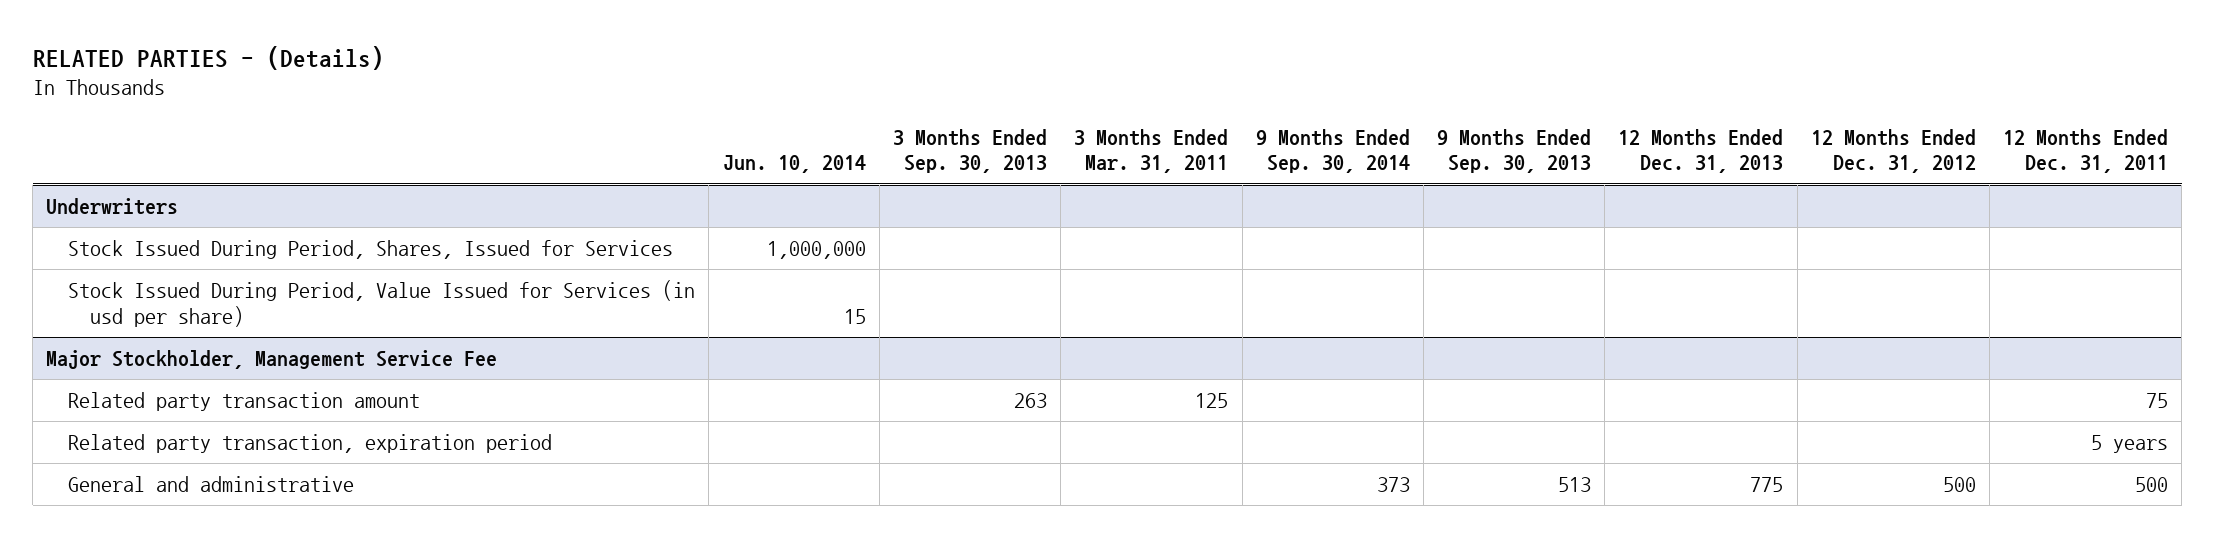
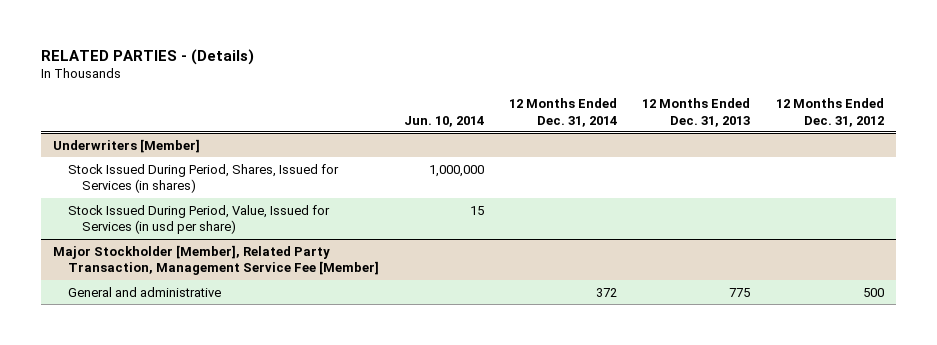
- | Jun. 10, 2014 | 3 Months Ended Sep. 30, 2013 | 3 Months Ended Mar. 31, 2011 | 9 Months Ended Sep. 30, 2014 | 9 Months Ended Sep. 30, 2013 | 12 Months Ended Dec. 31, 2013 | 12 Months Ended Dec. 31, 2012 | 12 Months Ended Dec. 31, 2011
+ | Jun. 10, 2014 | 12 Months Ended Dec. 31, 2014 | 12 Months Ended Dec. 31, 2013 | 12 Months Ended Dec. 31, 2012
- Underwriters
- Stock Issued During Period, Shares, Issued for Services | 1,000,000 | | | | | | |
- Stock Issued During Period, Value Issued for Services (in usd per share) | 15 | | | | | | |
- Major Stockholder, Management Service Fee
- Related party transaction amount | | 263 | 125 | | | | | 75
- Related party transaction, expiration period | | | | | | | | 5 years
+ Underwriters [Member]
+ Stock Issued During Period, Shares, Issued for Services (in shares) | 1,000,000 | | |
+ Stock Issued During Period, Value, Issued for Services (in usd per share) | 15 | | |
+ Major Stockholder [Member], Related Party Transaction, Management Service Fee [Member]

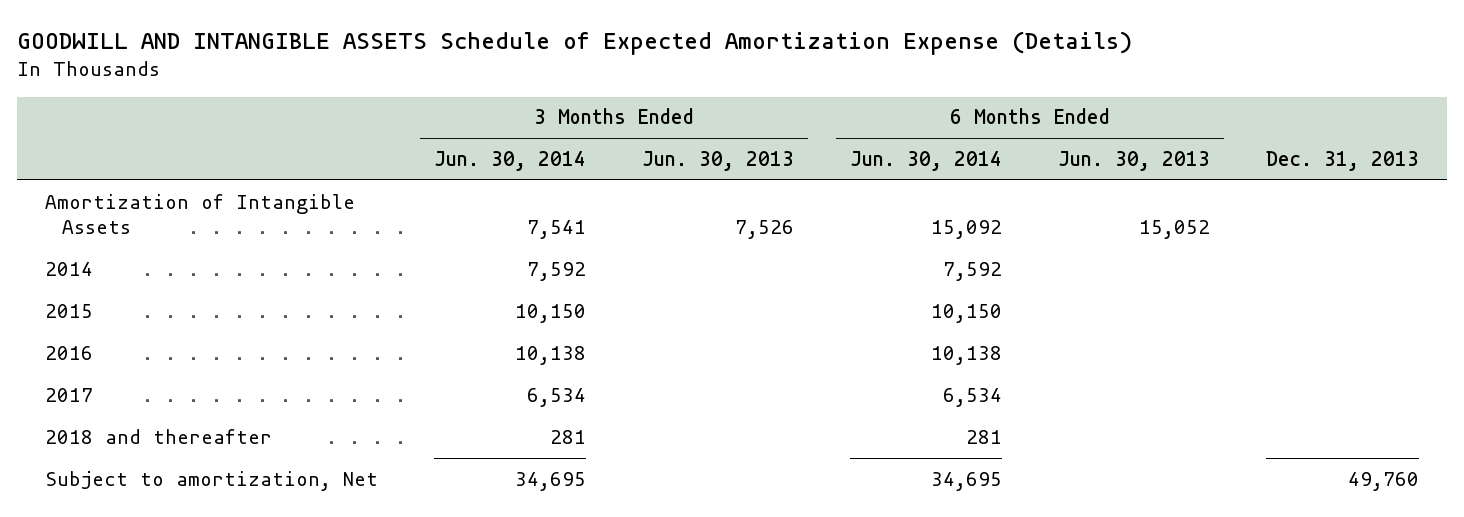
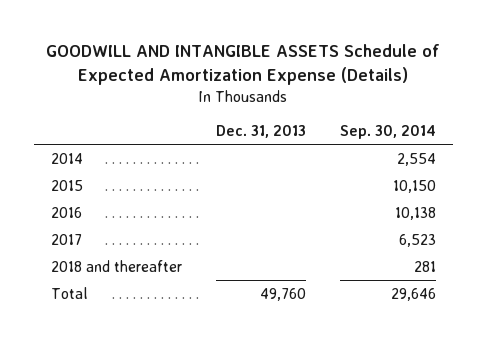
- | 3 Months Ended Jun. 30, 2014 | 3 Months Ended Jun. 30, 2013 | 6 Months Ended Jun. 30, 2014 | 6 Months Ended Jun. 30, 2013 | Dec. 31, 2013
+ | Dec. 31, 2013 | Sep. 30, 2014
- Amortization of Intangible Assets | 7,541 | 7,526 | 15,092 | 15,052 |
- Subject to amortization, Net | 34,695 | | 34,695 | | 49,760
+ Total | 49,760 | 29,646

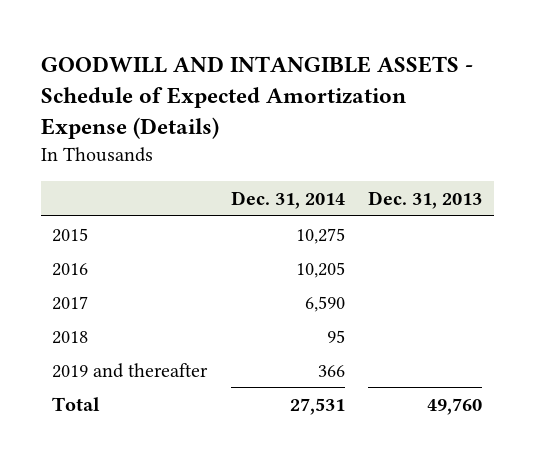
- GOODWILL AND INTANGIBLE ASSETS Schedule of Expected Amortization Expense (Details)
+ GOODWILL AND INTANGIBLE ASSETS - Schedule of Expected Amortization Expense (Details)
- | Dec. 31, 2013 | Sep. 30, 2014
+ | Dec. 31, 2014 | Dec. 31, 2013
- 2014 | | 2,554
- 2018 and thereafter | | 281
+ 2018 | 95 |
+ 2019 and thereafter | 366 |

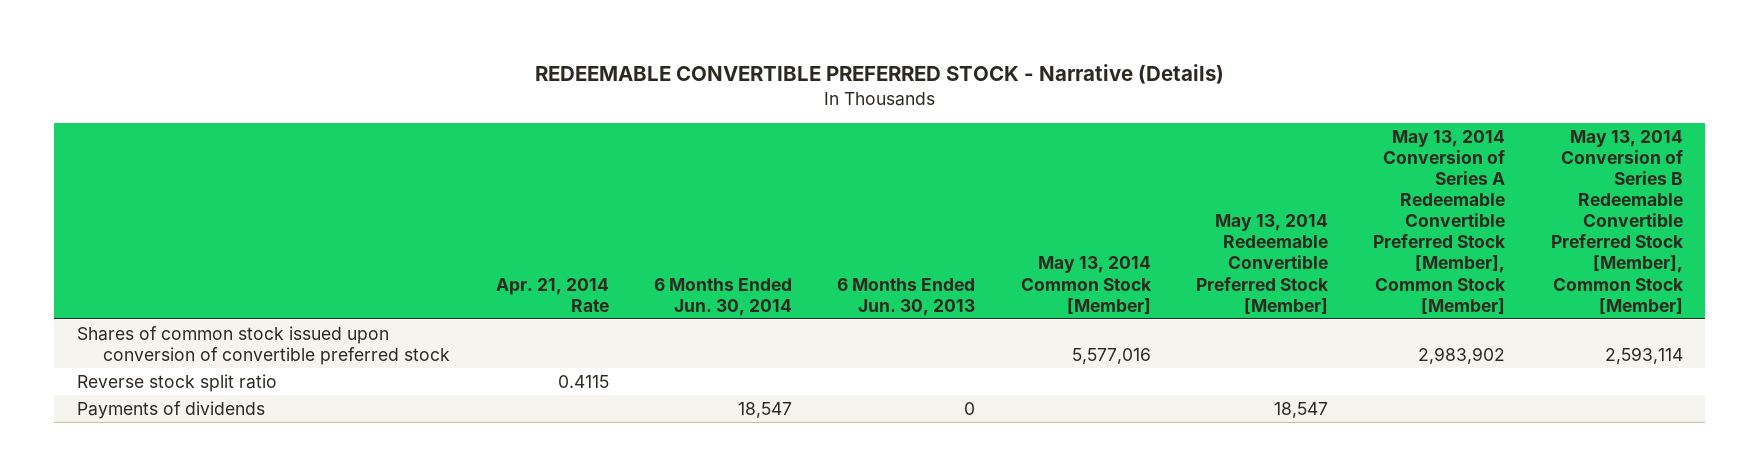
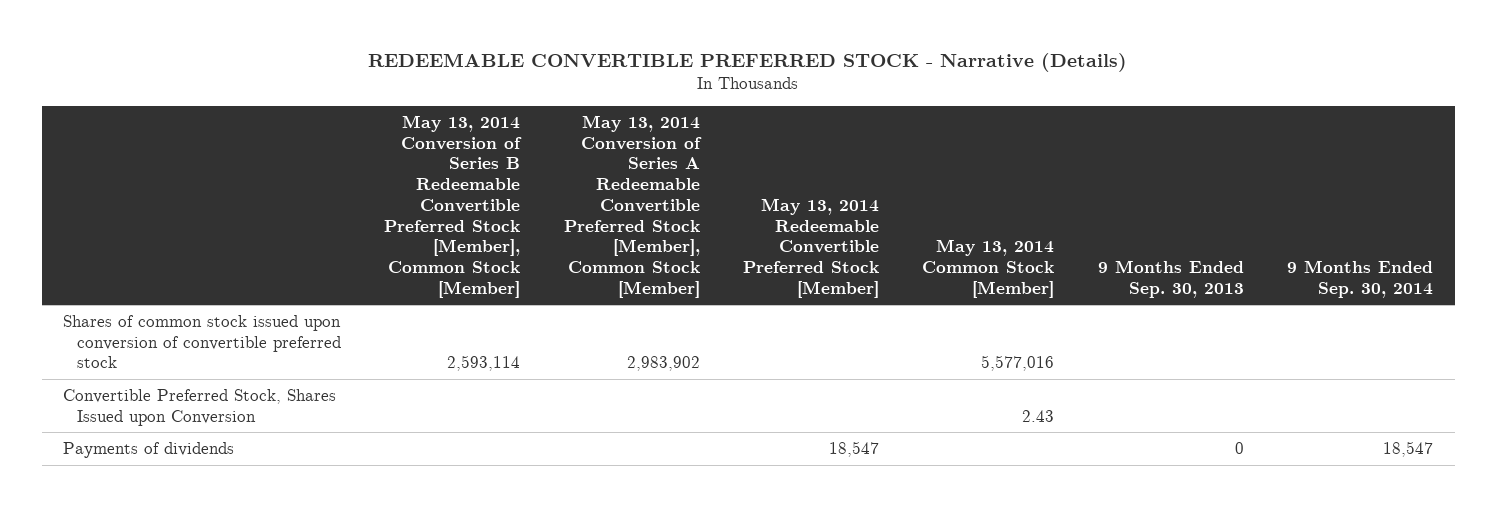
- | Apr. 21, 2014 Rate | 6 Months Ended Jun. 30, 2014 | 6 Months Ended Jun. 30, 2013 | May 13, 2014 Common Stock [Member] | May 13, 2014 Redeemable Convertible Preferred Stock [Member] | May 13, 2014 Conversion of Series A Redeemable Convertible Preferred Stock [Member], Common Stock [Member] | May 13, 2014 Conversion of Series B Redeemable Convertible Preferred Stock [Member], Common Stock [Member]
+ | May 13, 2014 Conversion of Series B Redeemable Convertible Preferred Stock [Member], Common Stock [Member] | May 13, 2014 Conversion of Series A Redeemable Convertible Preferred Stock [Member], Common Stock [Member] | May 13, 2014 Redeemable Convertible Preferred Stock [Member] | May 13, 2014 Common Stock [Member] | 9 Months Ended Sep. 30, 2013 | 9 Months Ended Sep. 30, 2014
- Reverse stock split ratio | 0.4115 | | | | | |
+ Convertible Preferred Stock, Shares Issued upon Conversion | | | | 2.43 | |

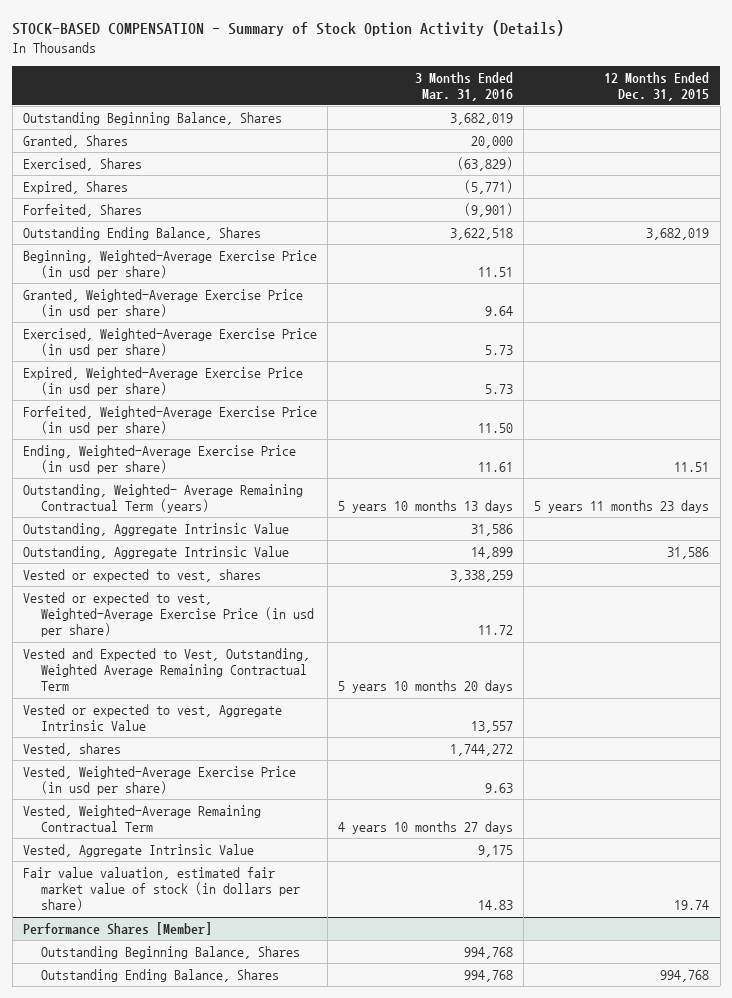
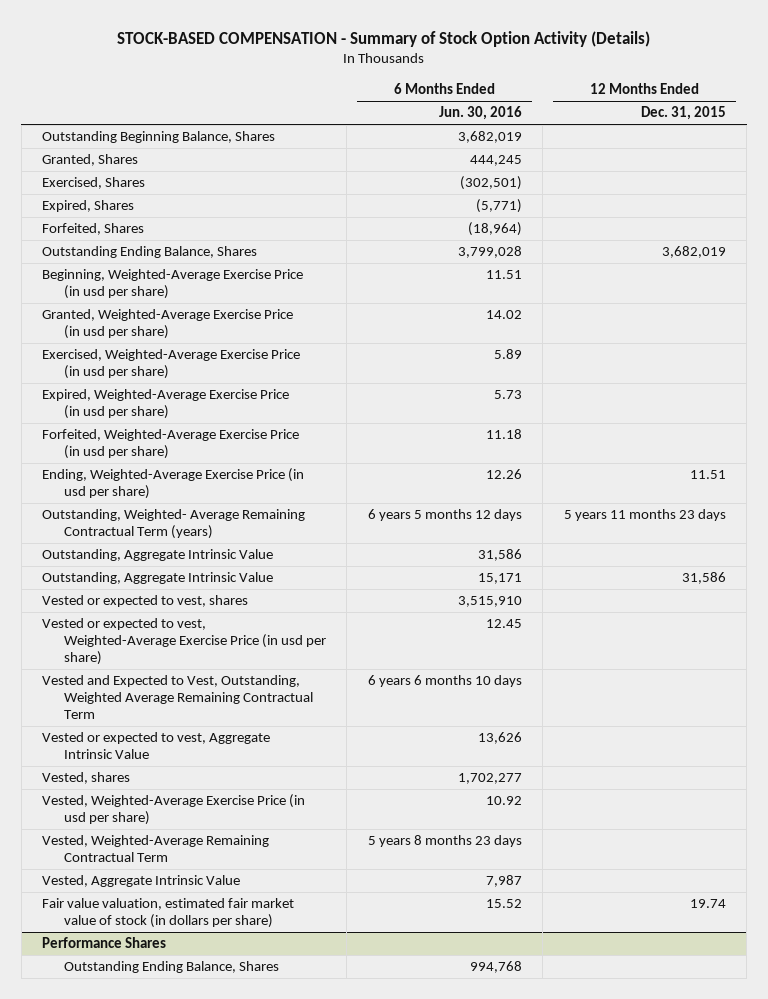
- | 3 Months Ended Mar. 31, 2016 | 12 Months Ended Dec. 31, 2015
+ | 6 Months Ended Jun. 30, 2016 | 12 Months Ended Dec. 31, 2015
- Performance Shares [Member]
- Outstanding Beginning Balance, Shares | 994,768 |
- Outstanding Ending Balance, Shares | 994,768 | 994,768
+ Performance Shares
+ Outstanding Ending Balance, Shares | 994,768 |

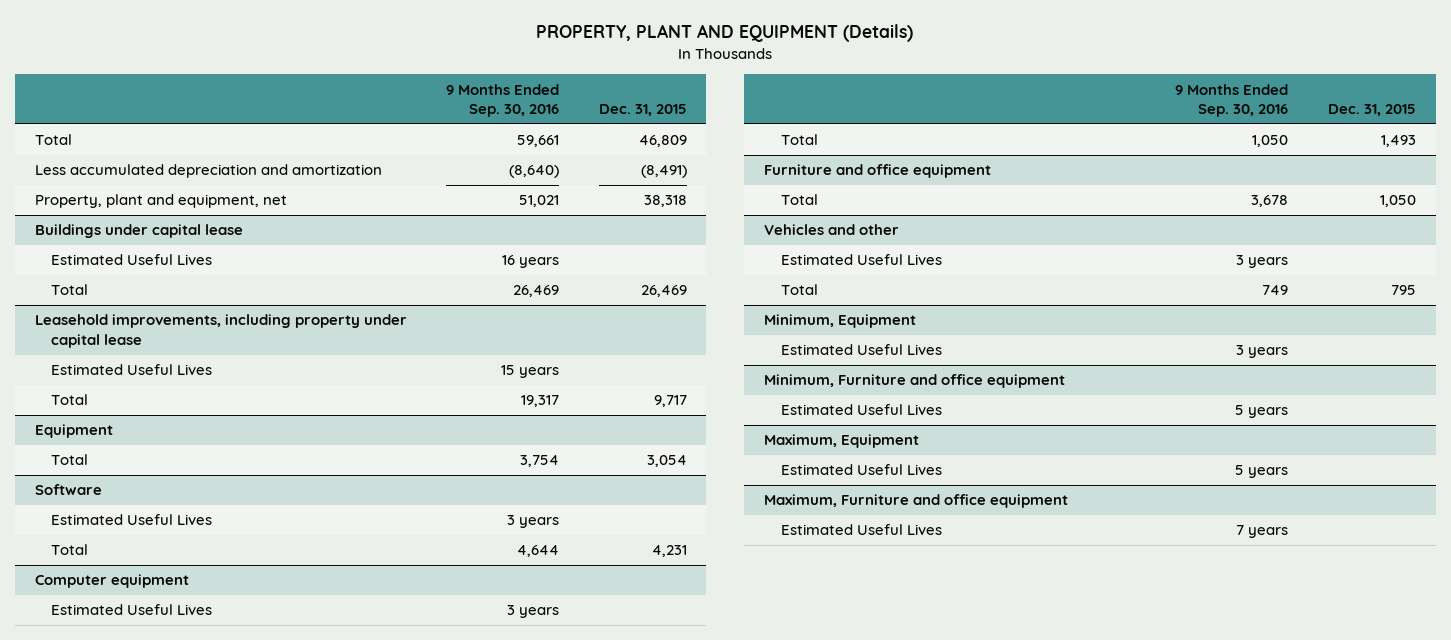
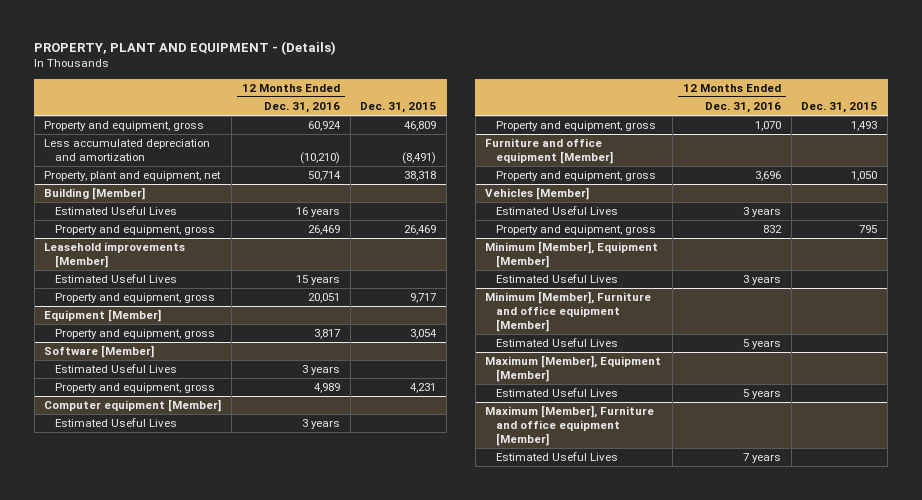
- PROPERTY, PLANT AND EQUIPMENT (Details)
+ PROPERTY, PLANT AND EQUIPMENT - (Details)
- | 9 Months Ended Sep. 30, 2016 | Dec. 31, 2015
+ | 12 Months Ended Dec. 31, 2016 | Dec. 31, 2015
- Total | 59,661 | 46,809
+ Property and equipment, gross | 60,924 | 46,809
- Buildings under capital lease
- Estimated Useful Lives | 16 years |
- Total | 26,469 | 26,469
- Leasehold improvements, including property under capital lease
+ Building [Member]
+ Estimated Useful Lives | 16 years |
+ Property and equipment, gross | 26,469 | 26,469
+ Leasehold improvements [Member]
- Total | 19,317 | 9,717
- Equipment
- Total | 3,754 | 3,054
- Software
+ Property and equipment, gross | 20,051 | 9,717
+ Equipment [Member]
+ Property and equipment, gross | 3,817 | 3,054
+ Software [Member]
- Total | 4,644 | 4,231
- Computer equipment
+ Property and equipment, gross | 4,989 | 4,231
+ Computer equipment [Member]
- Total | 1,050 | 1,493
- Furniture and office equipment
- Total | 3,678 | 1,050
- Vehicles and other
+ Property and equipment, gross | 1,070 | 1,493
+ Furniture and office equipment [Member]
+ Property and equipment, gross | 3,696 | 1,050
+ Vehicles [Member]
- Total | 749 | 795
- Minimum, Equipment
+ Property and equipment, gross | 832 | 795
+ Minimum [Member], Equipment [Member]
- Minimum, Furniture and office equipment
+ Minimum [Member], Furniture and office equipment [Member]
- Maximum, Equipment
+ Maximum [Member], Equipment [Member]
- Maximum, Furniture and office equipment
+ Maximum [Member], Furniture and office equipment [Member]

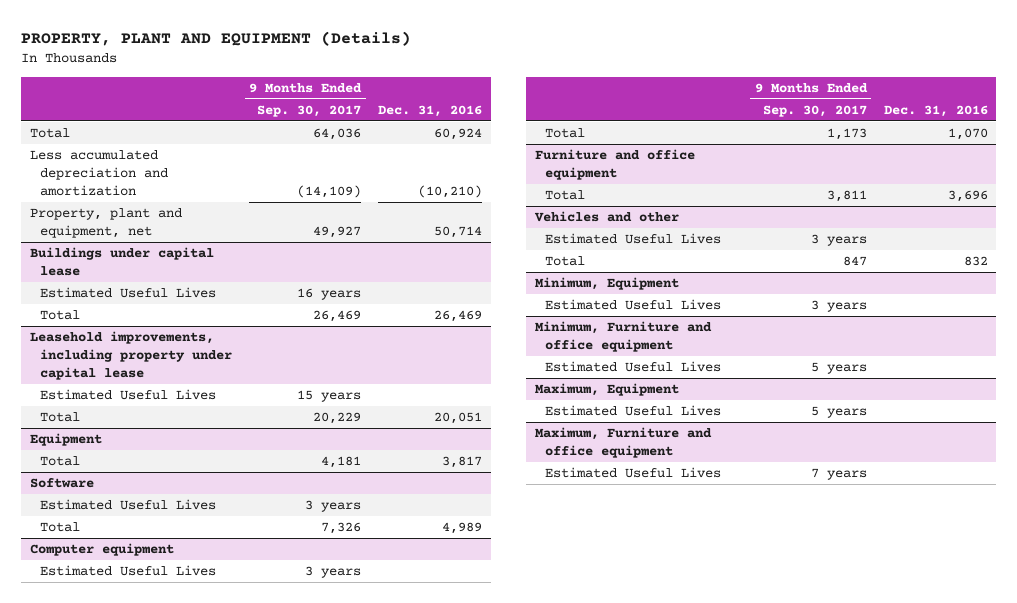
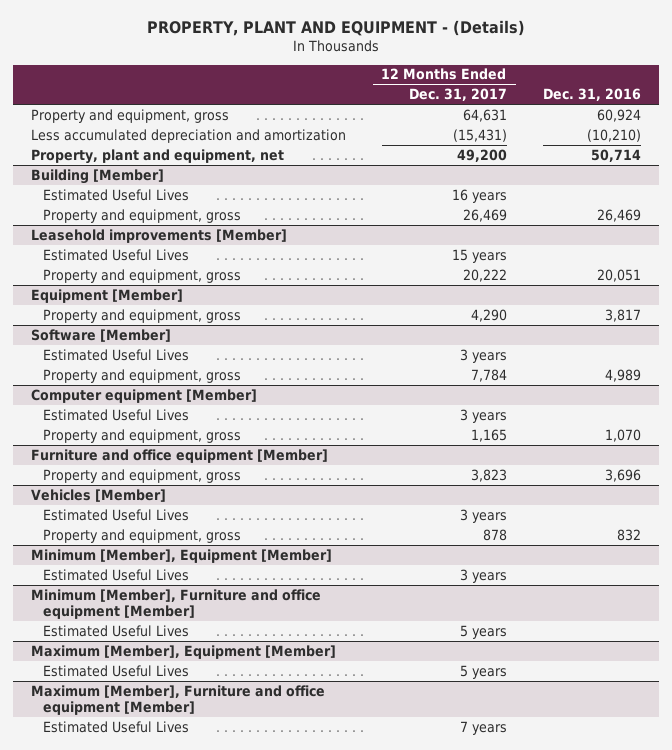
- PROPERTY, PLANT AND EQUIPMENT (Details)
+ PROPERTY, PLANT AND EQUIPMENT - (Details)
- | 9 Months Ended Sep. 30, 2017 | Dec. 31, 2016
+ | 12 Months Ended Dec. 31, 2017 | Dec. 31, 2016
- Total | 64,036 | 60,924
+ Property and equipment, gross | 64,631 | 60,924
- Buildings under capital lease
- Estimated Useful Lives | 16 years |
- Total | 26,469 | 26,469
- Leasehold improvements, including property under capital lease
+ Building [Member]
+ Estimated Useful Lives | 16 years |
+ Property and equipment, gross | 26,469 | 26,469
+ Leasehold improvements [Member]
- Total | 20,229 | 20,051
- Equipment
- Total | 4,181 | 3,817
- Software
+ Property and equipment, gross | 20,222 | 20,051
+ Equipment [Member]
+ Property and equipment, gross | 4,290 | 3,817
+ Software [Member]
- Total | 7,326 | 4,989
- Computer equipment
+ Property and equipment, gross | 7,784 | 4,989
+ Computer equipment [Member]
- Total | 1,173 | 1,070
- Furniture and office equipment
- Total | 3,811 | 3,696
- Vehicles and other
+ Property and equipment, gross | 1,165 | 1,070
+ Furniture and office equipment [Member]
+ Property and equipment, gross | 3,823 | 3,696
+ Vehicles [Member]
- Total | 847 | 832
- Minimum, Equipment
+ Property and equipment, gross | 878 | 832
+ Minimum [Member], Equipment [Member]
- Minimum, Furniture and office equipment
+ Minimum [Member], Furniture and office equipment [Member]
- Maximum, Equipment
+ Maximum [Member], Equipment [Member]
- Maximum, Furniture and office equipment
+ Maximum [Member], Furniture and office equipment [Member]

